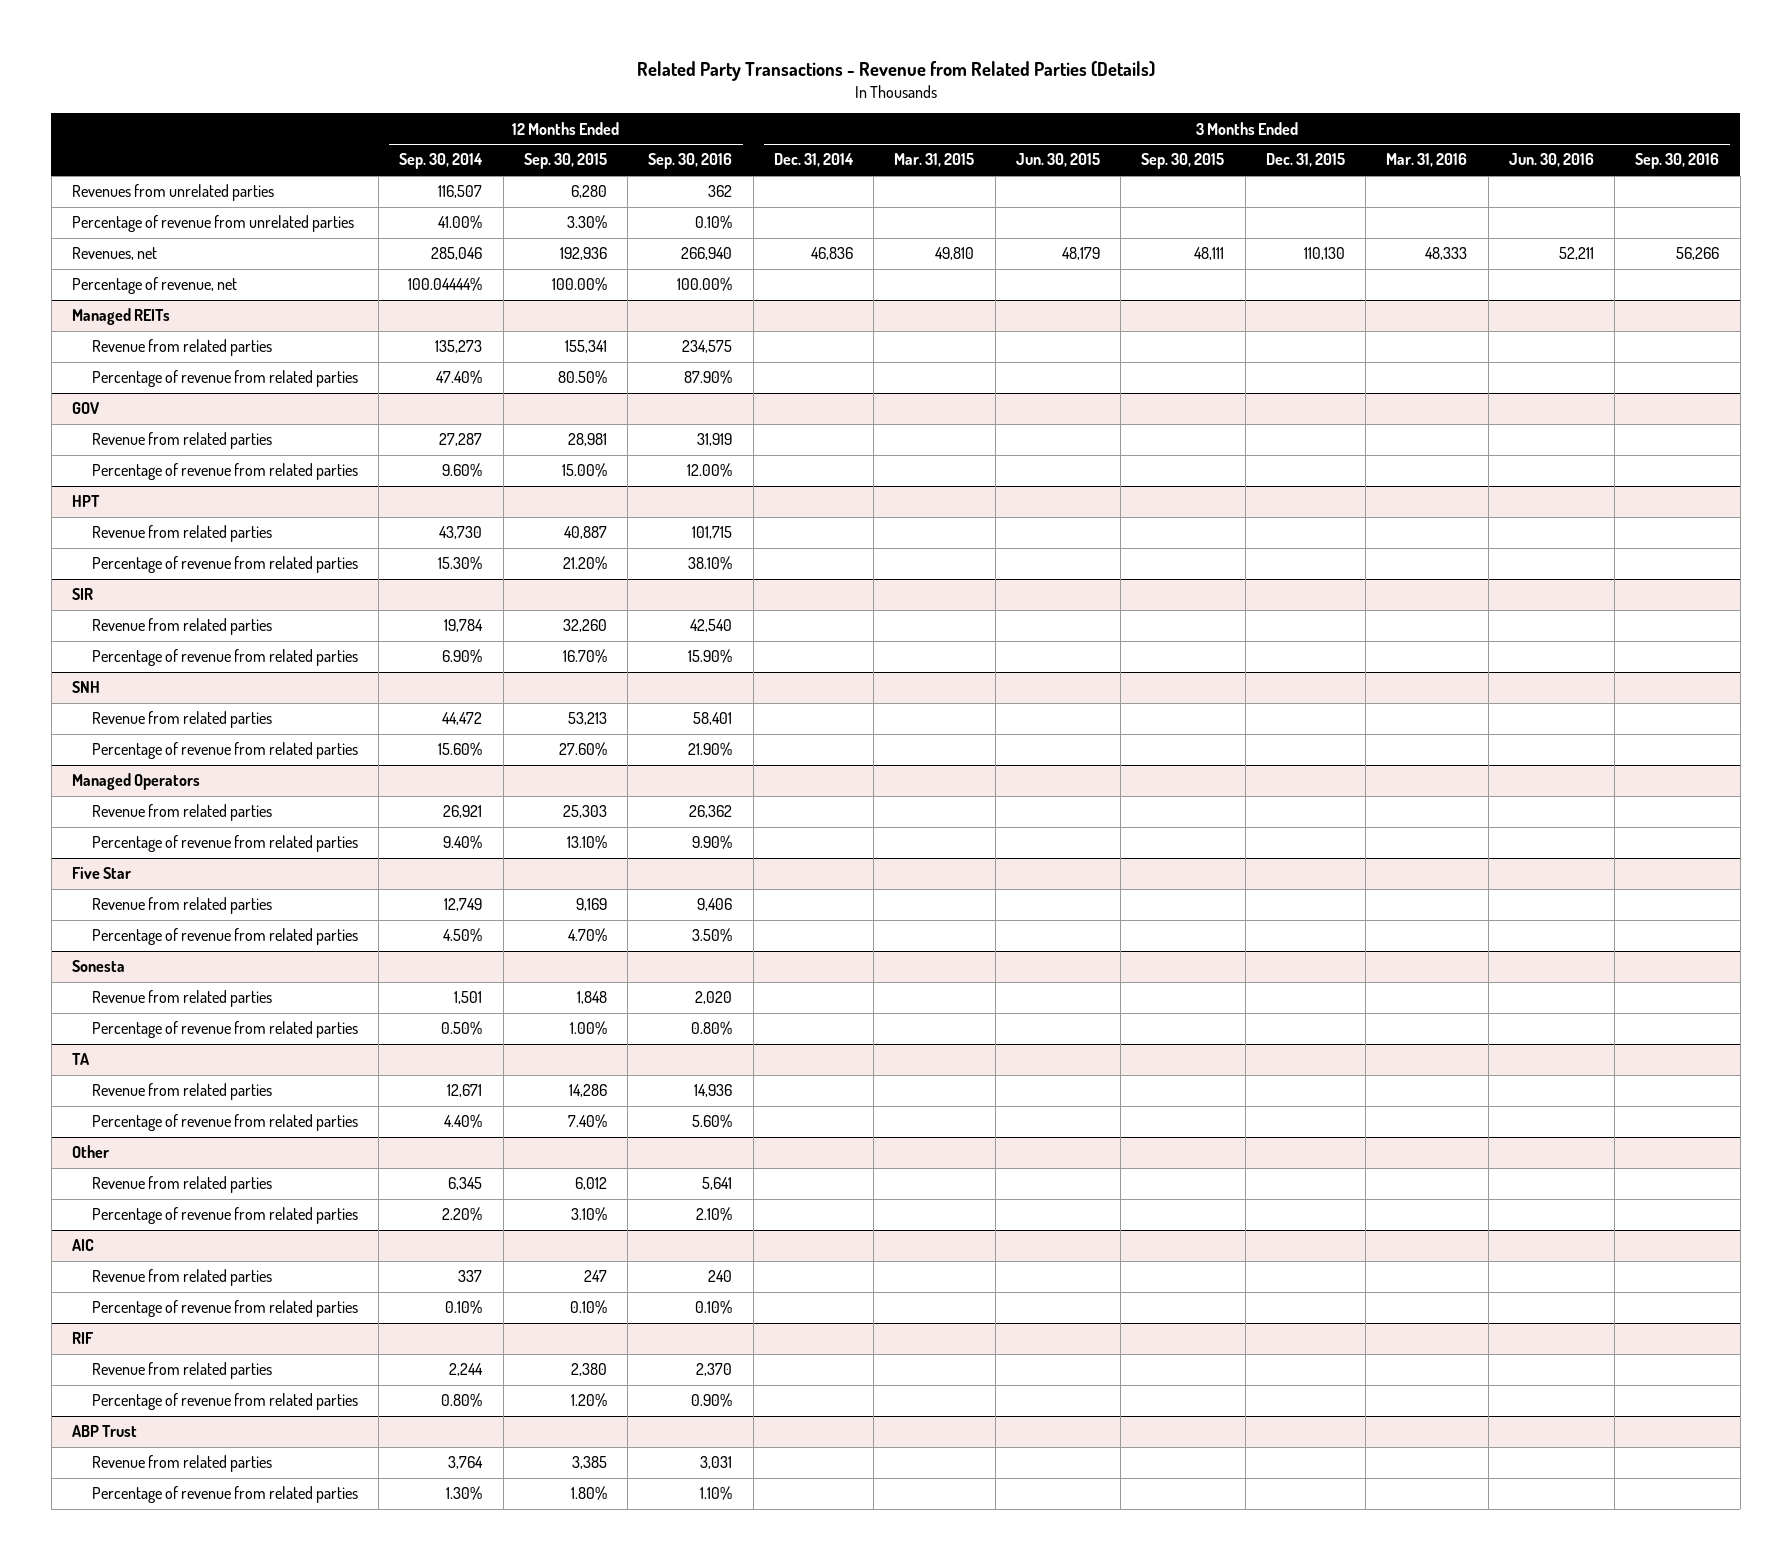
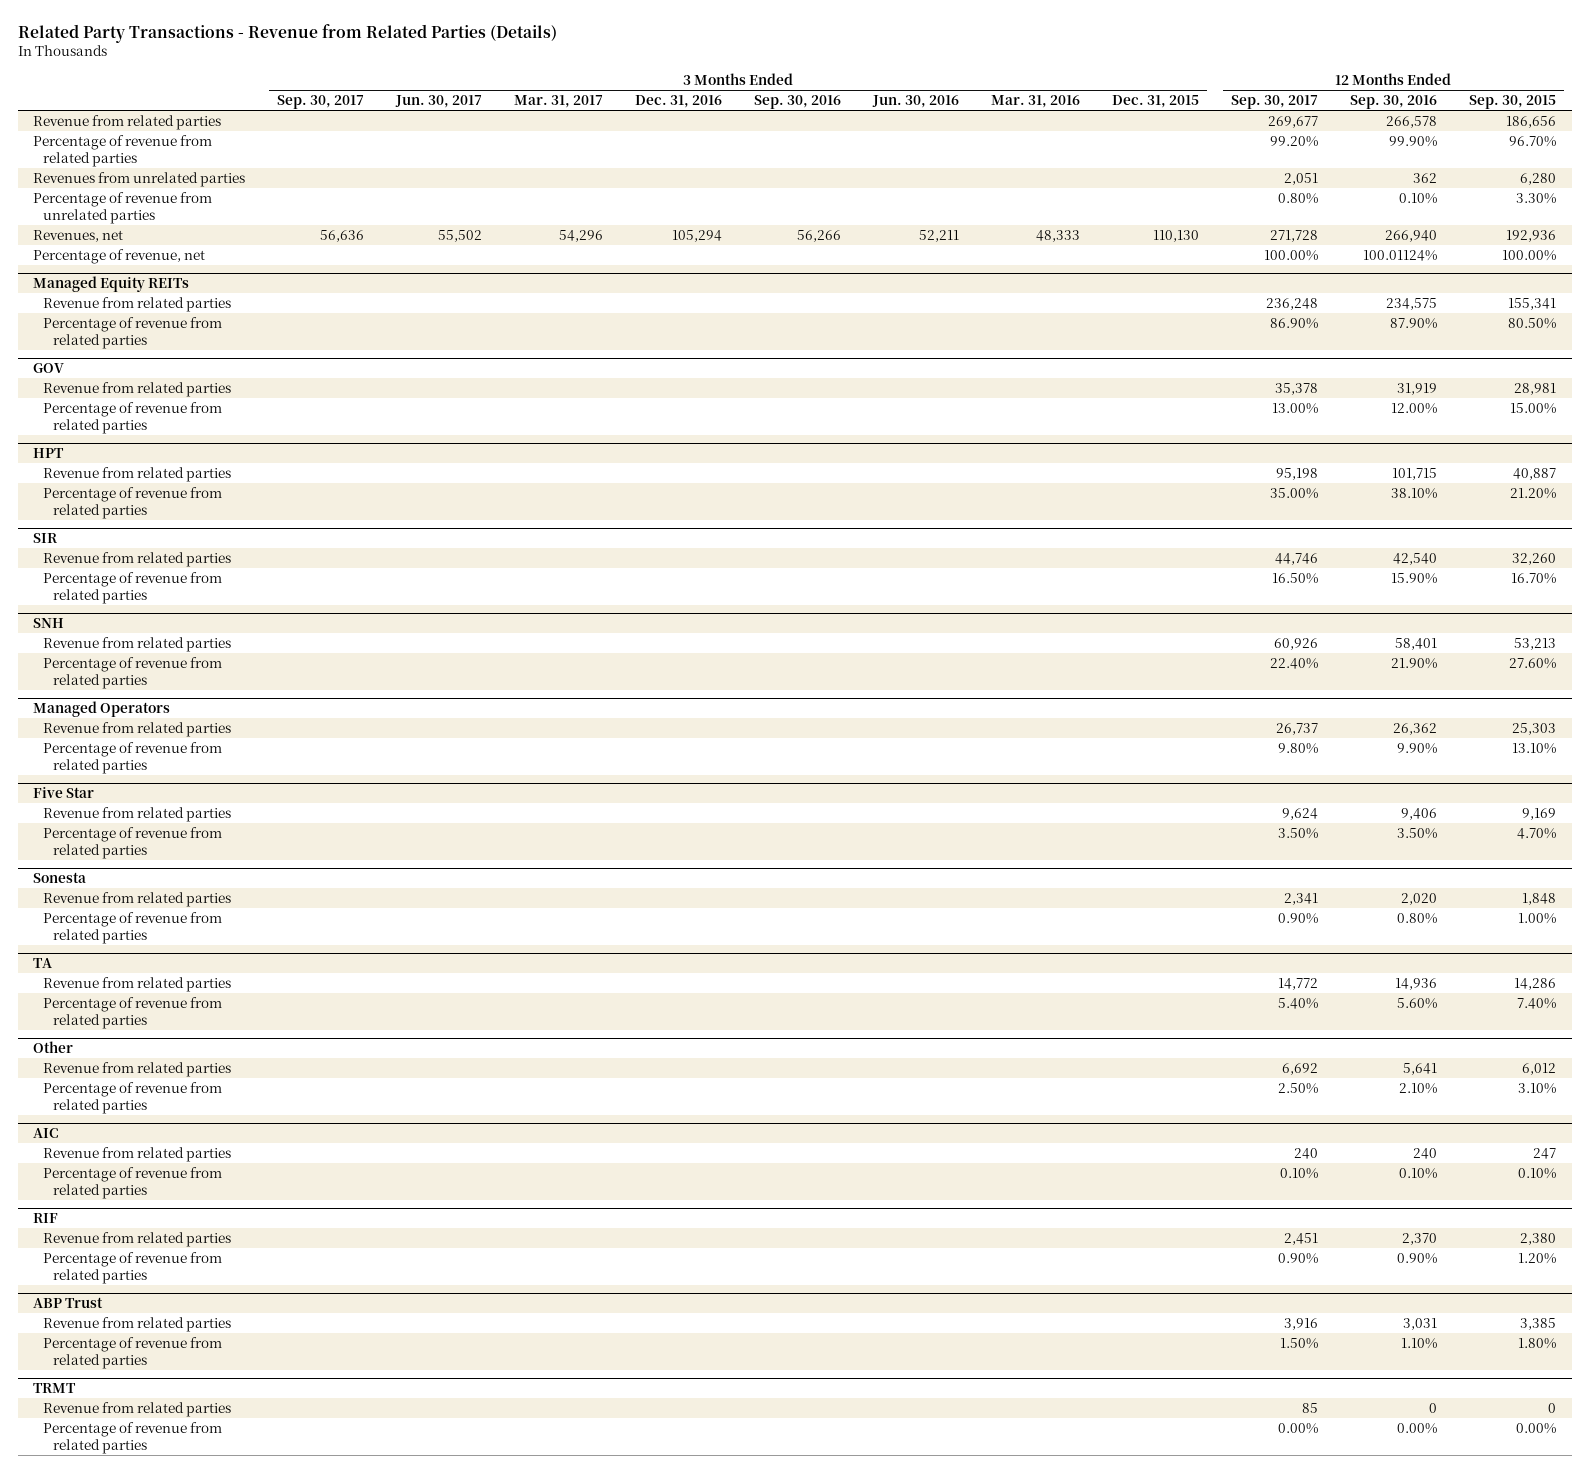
- | 12 Months Ended Sep. 30, 2014 | 12 Months Ended Sep. 30, 2015 | 12 Months Ended Sep. 30, 2016 | 3 Months Ended Dec. 31, 2014 | 3 Months Ended Mar. 31, 2015 | 3 Months Ended Jun. 30, 2015 | 3 Months Ended Sep. 30, 2015 | 3 Months Ended Dec. 31, 2015 | 3 Months Ended Mar. 31, 2016 | 3 Months Ended Jun. 30, 2016 | 3 Months Ended Sep. 30, 2016
+ | 3 Months Ended Sep. 30, 2017 | 3 Months Ended Jun. 30, 2017 | 3 Months Ended Mar. 31, 2017 | 3 Months Ended Dec. 31, 2016 | 3 Months Ended Sep. 30, 2016 | 3 Months Ended Jun. 30, 2016 | 3 Months Ended Mar. 31, 2016 | 3 Months Ended Dec. 31, 2015 | 12 Months Ended Sep. 30, 2017 | 12 Months Ended Sep. 30, 2016 | 12 Months Ended Sep. 30, 2015
+ Revenue from related parties | | | | | | | | | 269,677 | 266,578 | 186,656
+ Percentage of revenue from related parties | | | | | | | | | 99.20% | 99.90% | 96.70%
- Percentage of revenue, net | 100.04444% | 100.00% | 100.00% | | | | | | | |
- Managed REITs
+ Percentage of revenue, net | | | | | | | | | 100.00% | 100.01124% | 100.00%
+ Managed Equity REITs
+ TRMT
+ Revenue from related parties | | | | | | | | | 85 | 0 | 0
+ Percentage of revenue from related parties | | | | | | | | | 0.00% | 0.00% | 0.00%

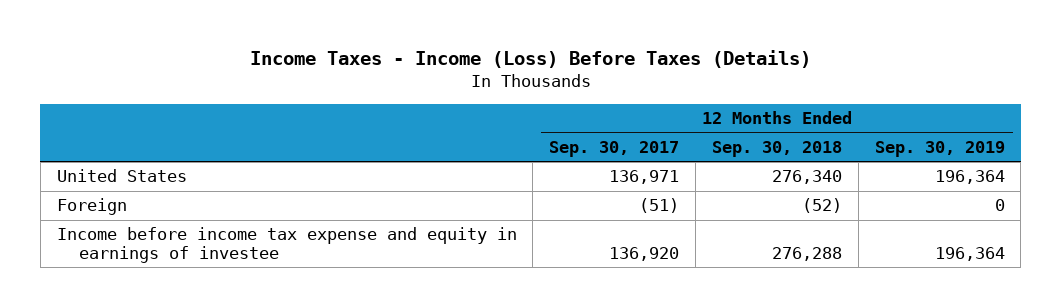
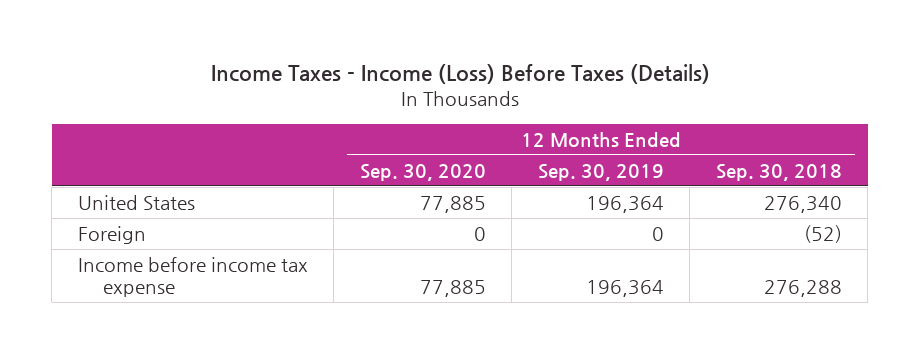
- | 12 Months Ended Sep. 30, 2017 | 12 Months Ended Sep. 30, 2018 | 12 Months Ended Sep. 30, 2019
+ | 12 Months Ended Sep. 30, 2020 | 12 Months Ended Sep. 30, 2019 | 12 Months Ended Sep. 30, 2018
- Income before income tax expense and equity in earnings of investee | 136,920 | 276,288 | 196,364
+ Income before income tax expense | 77,885 | 196,364 | 276,288

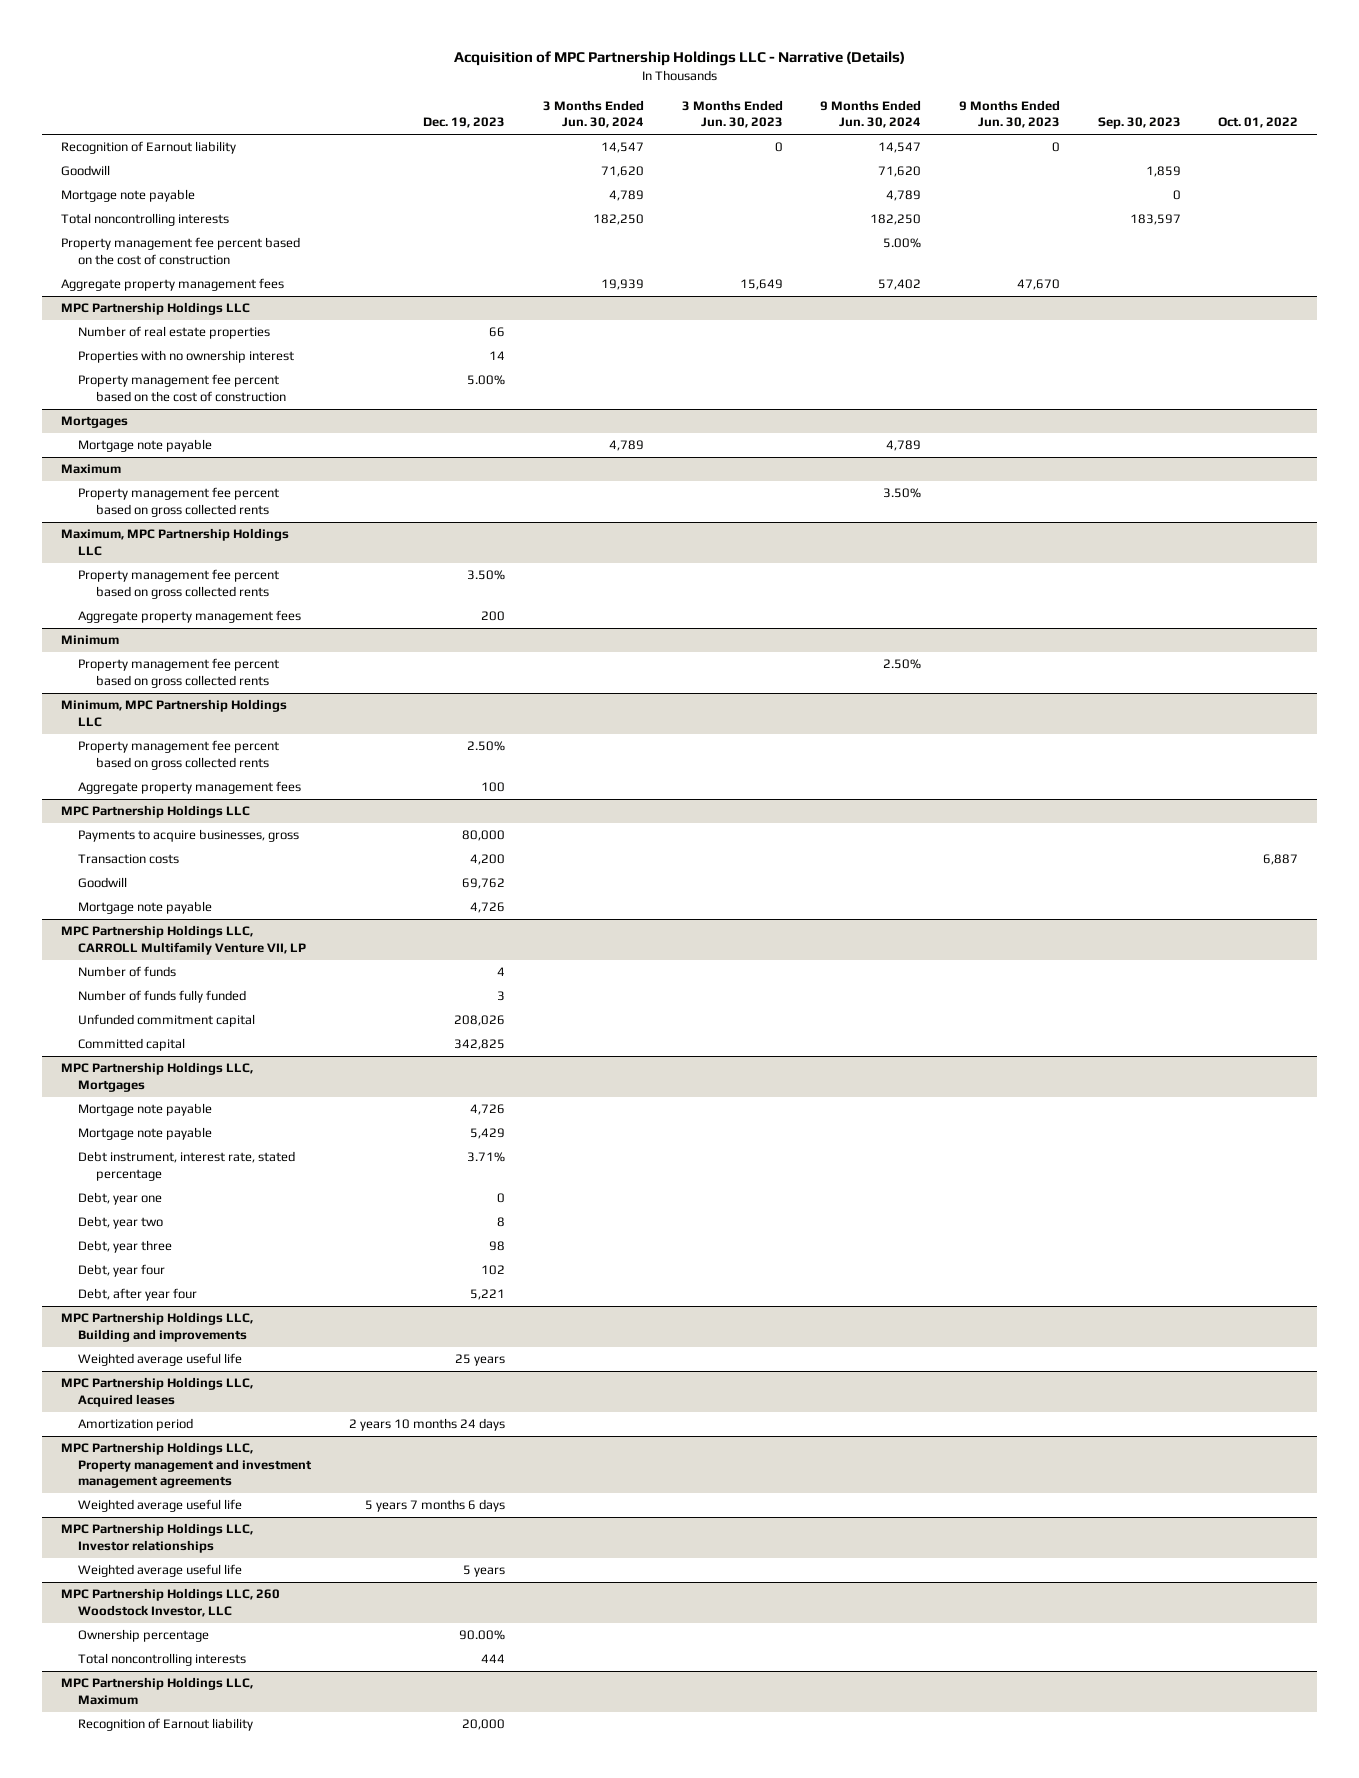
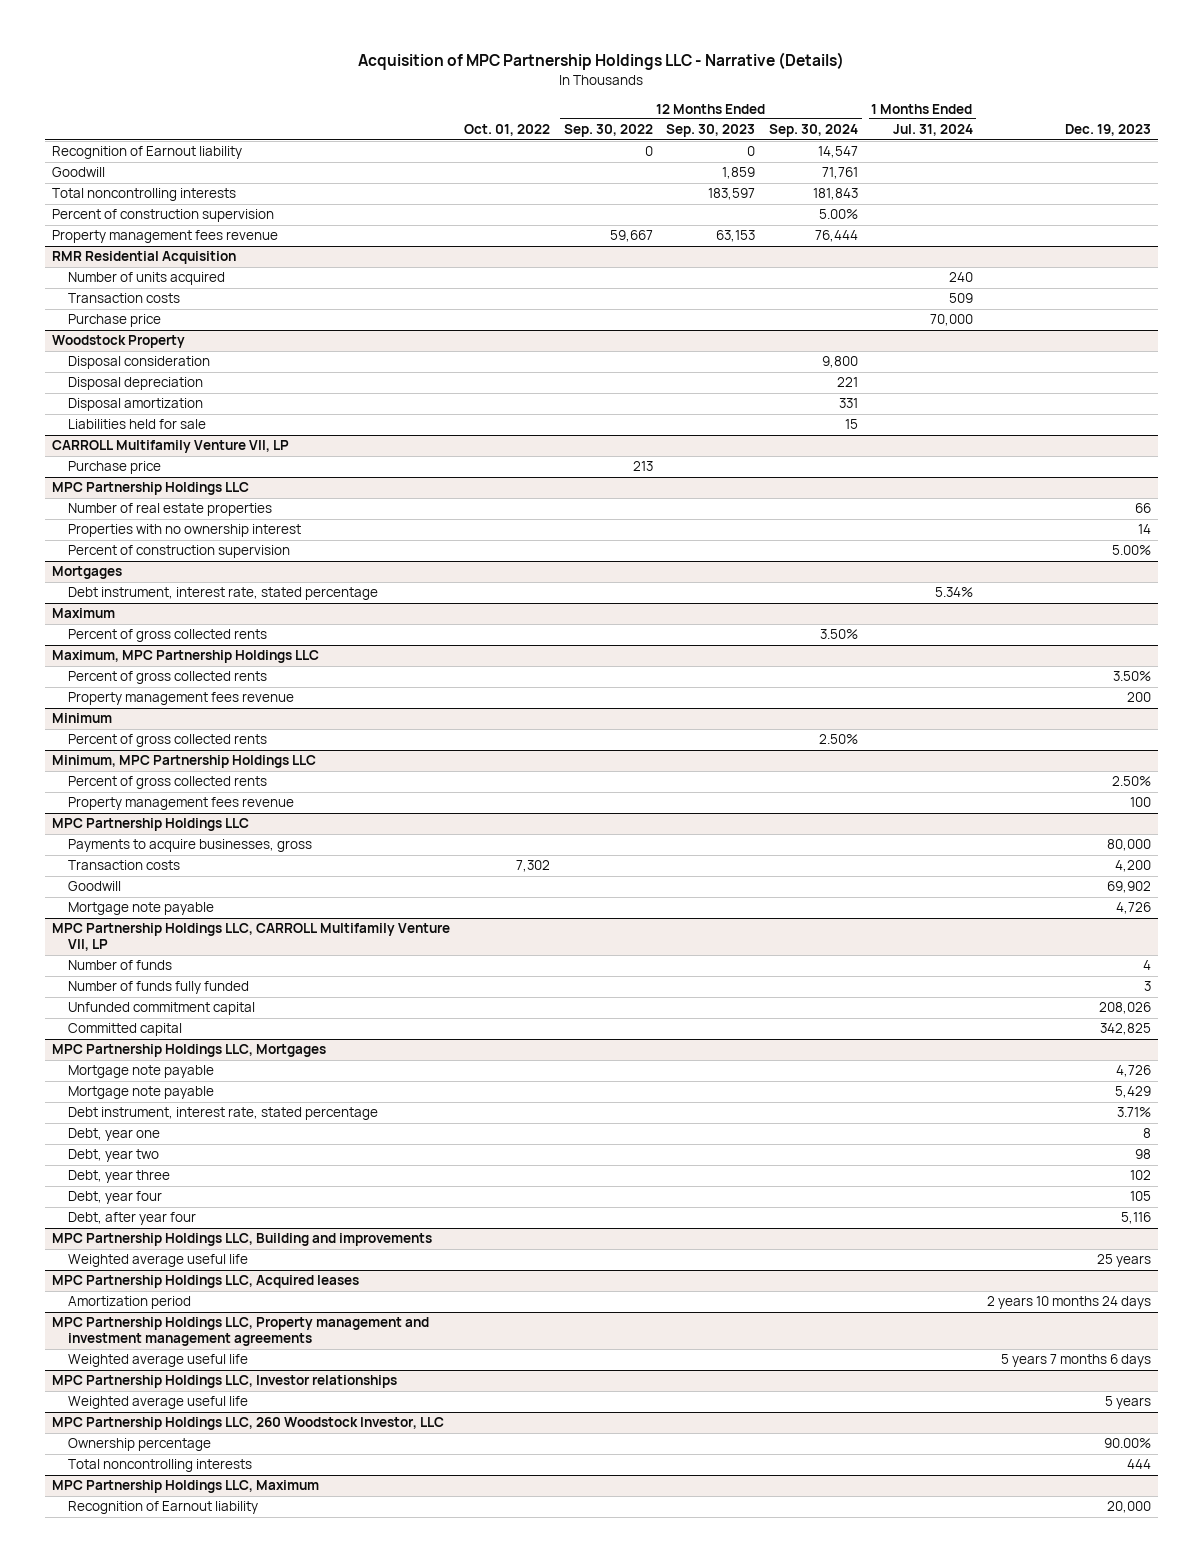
- | Dec. 19, 2023 | 3 Months Ended Jun. 30, 2024 | 3 Months Ended Jun. 30, 2023 | 9 Months Ended Jun. 30, 2024 | 9 Months Ended Jun. 30, 2023 | Sep. 30, 2023 | Oct. 01, 2022
+ | Oct. 01, 2022 | 12 Months Ended Sep. 30, 2022 | 12 Months Ended Sep. 30, 2023 | 12 Months Ended Sep. 30, 2024 | 1 Months Ended Jul. 31, 2024 | Dec. 19, 2023
- Mortgage note payable | | 4,789 | | 4,789 | | 0 |
- Property management fee percent based on the cost of construction | | | | 5.00% | | |
- Aggregate property management fees | | 19,939 | 15,649 | 57,402 | 47,670 | |
+ Percent of construction supervision | | | | 5.00% | |
+ Property management fees revenue | | 59,667 | 63,153 | 76,444 | |
+ RMR Residential Acquisition
+ Number of units acquired | | | | | 240 |
+ Transaction costs | | | | | 509 |
+ Purchase price | | | | | 70,000 |
+ Woodstock Property
+ Disposal consideration | | | | 9,800 | |
+ Disposal depreciation | | | | 221 | |
+ Disposal amortization | | | | 331 | |
+ Liabilities held for sale | | | | 15 | |
+ CARROLL Multifamily Venture VII, LP
+ Purchase price | | 213 | | | |
@ MPC Partnership Holdings LLC
- Property management fee percent based on the cost of construction | 5.00% | | | | | |
+ Percent of construction supervision | | | | | | 5.00%
@ Mortgages
- Mortgage note payable | | 4,789 | | 4,789 | | |
+ Debt instrument, interest rate, stated percentage | | | | | 5.34% |
@ Maximum
- Property management fee percent based on gross collected rents | | | | 3.50% | | |
+ Percent of gross collected rents | | | | 3.50% | |
@ Maximum, MPC Partnership Holdings LLC
- Property management fee percent based on gross collected rents | 3.50% | | | | | |
- Aggregate property management fees | 200 | | | | | |
+ Percent of gross collected rents | | | | | | 3.50%
+ Property management fees revenue | | | | | | 200
@ Minimum
- Property management fee percent based on gross collected rents | | | | 2.50% | | |
+ Percent of gross collected rents | | | | 2.50% | |
@ Minimum, MPC Partnership Holdings LLC
- Property management fee percent based on gross collected rents | 2.50% | | | | | |
- Aggregate property management fees | 100 | | | | | |
+ Percent of gross collected rents | | | | | | 2.50%
+ Property management fees revenue | | | | | | 100
@ MPC Partnership Holdings LLC
- Transaction costs | 4,200 | | | | | | 6,887
- Goodwill | 69,762 | | | | | |
+ Transaction costs | 7,302 | | | | | 4,200
+ Goodwill | | | | | | 69,902
@ MPC Partnership Holdings LLC, Mortgages
- Debt, year one | 0 | | | | | |
- Debt, year two | 8 | | | | | |
- Debt, year three | 98 | | | | | |
- Debt, year four | 102 | | | | | |
- Debt, after year four | 5,221 | | | | | |
+ Debt, year one | | | | | | 8
+ Debt, year two | | | | | | 98
+ Debt, year three | | | | | | 102
+ Debt, year four | | | | | | 105
+ Debt, after year four | | | | | | 5,116

